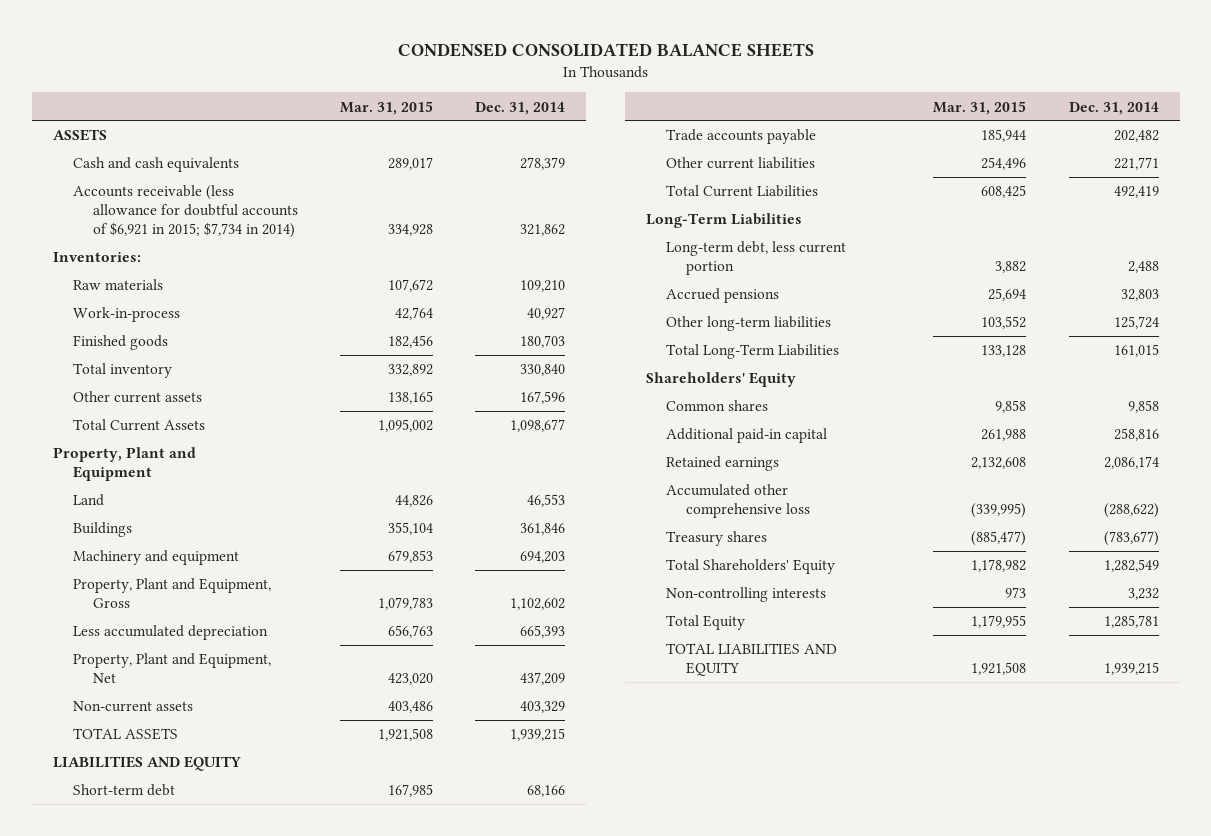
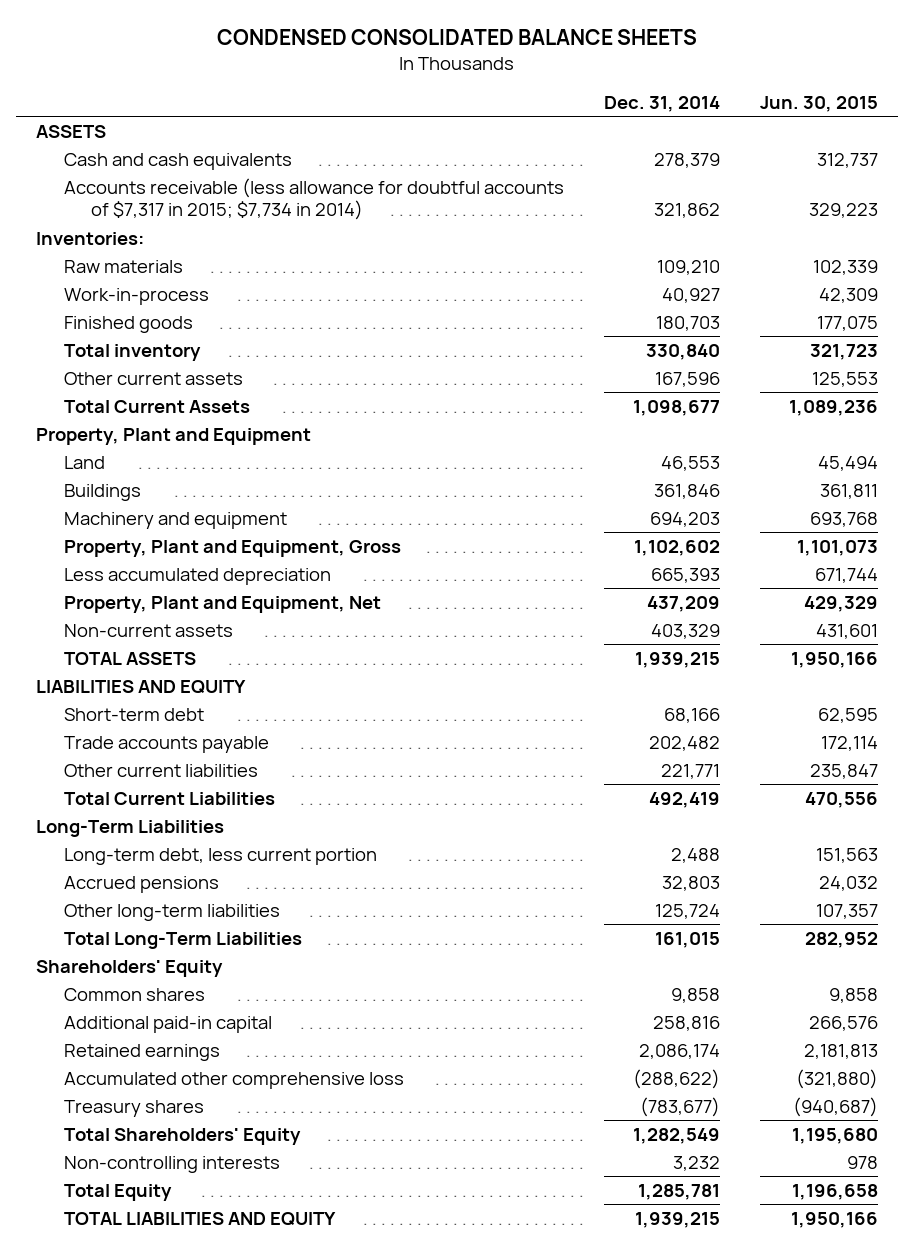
- | Mar. 31, 2015 | Dec. 31, 2014
+ | Dec. 31, 2014 | Jun. 30, 2015
- Accounts receivable (less allowance for doubtful accounts of $6,921 in 2015; $7,734 in 2014) | 334,928 | 321,862
+ Accounts receivable (less allowance for doubtful accounts of $7,317 in 2015; $7,734 in 2014) | 321,862 | 329,223

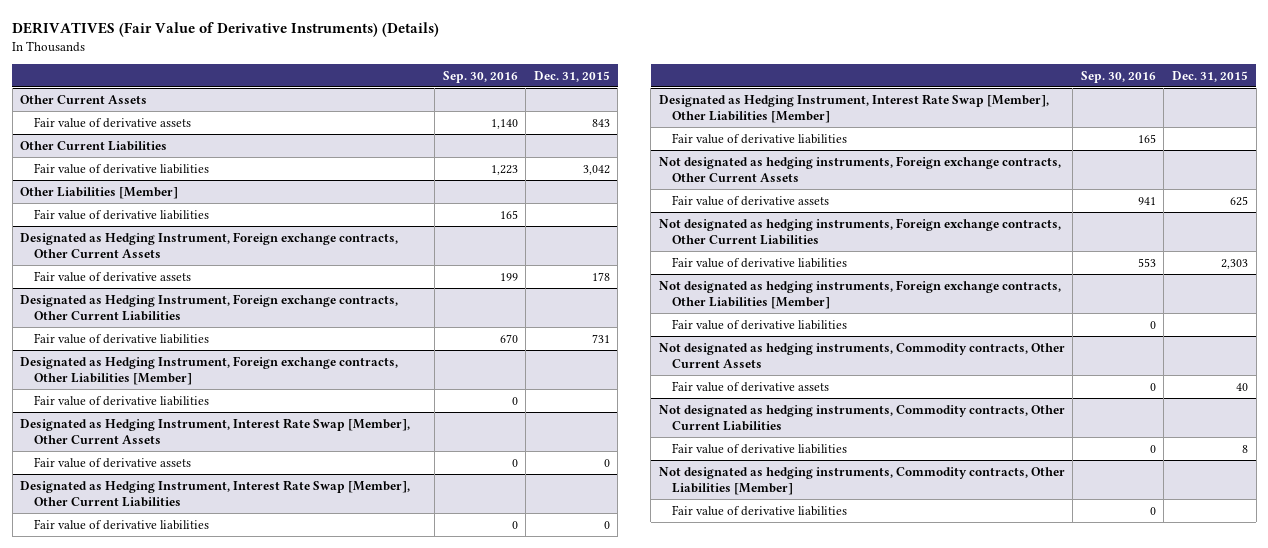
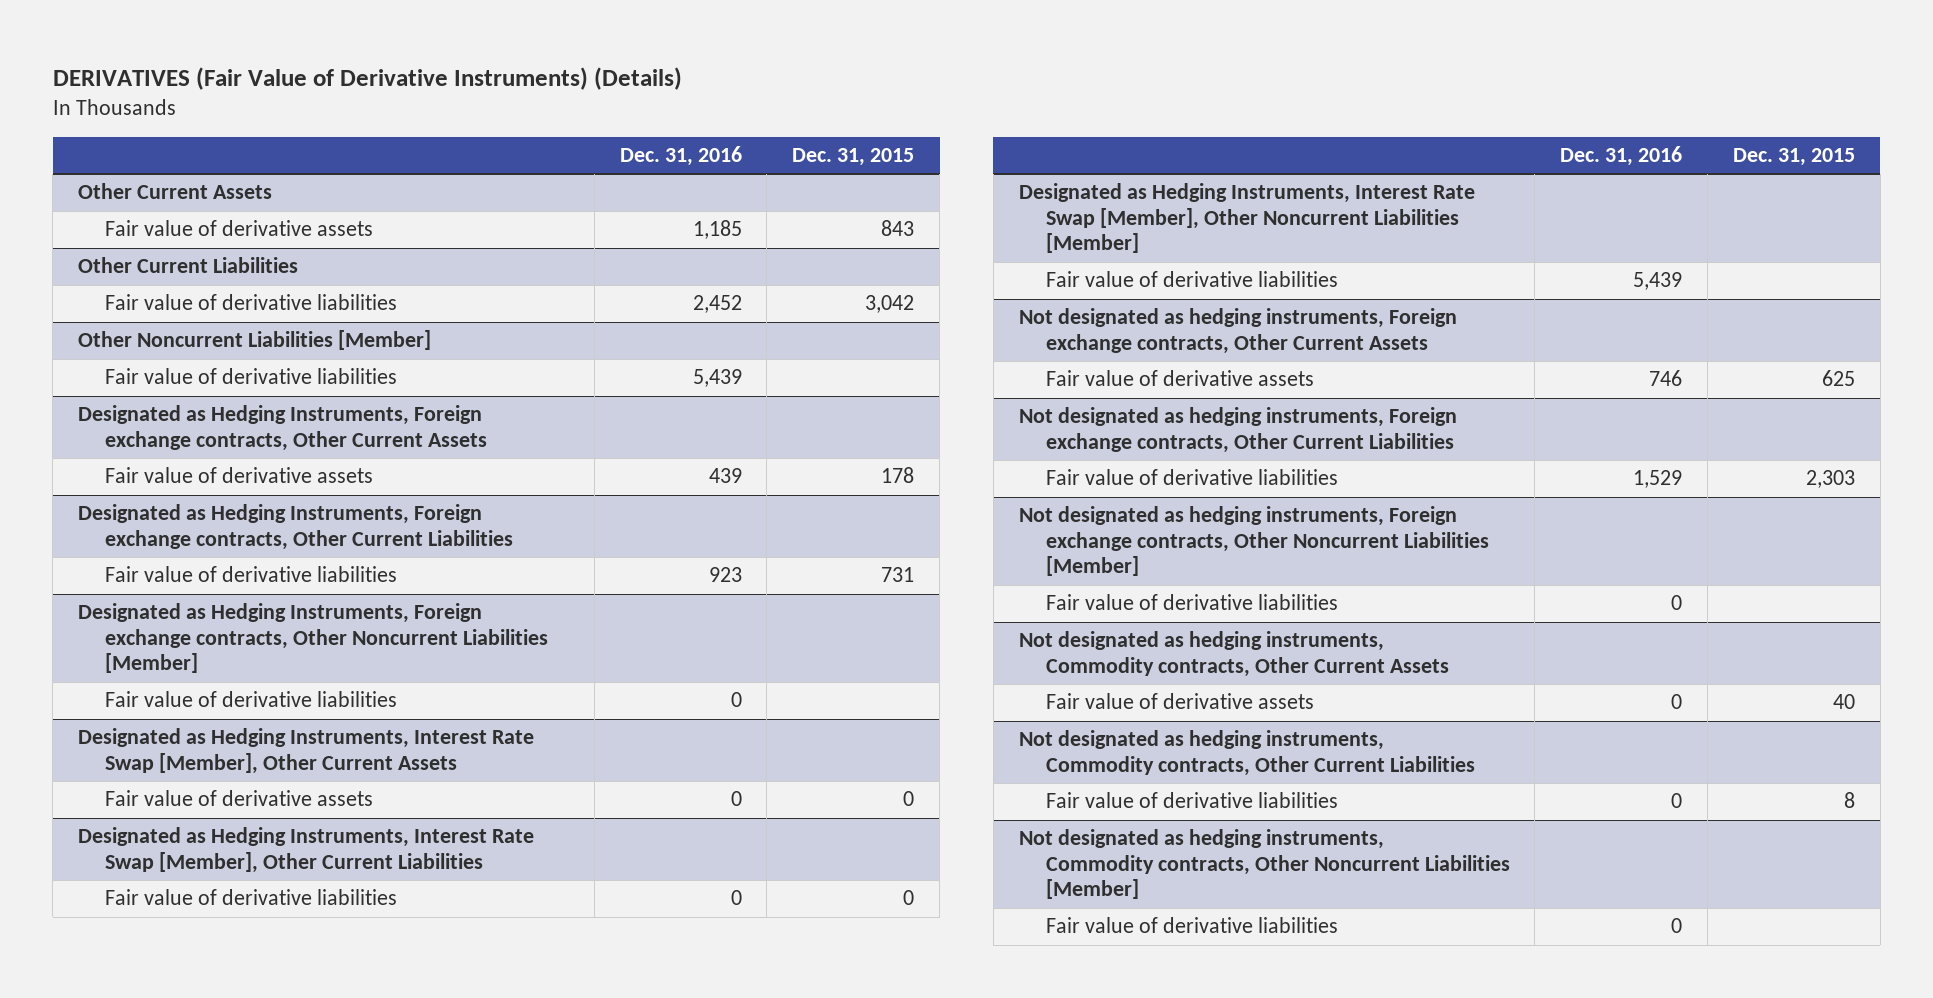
- | Sep. 30, 2016 | Dec. 31, 2015
+ | Dec. 31, 2016 | Dec. 31, 2015
- Other Liabilities [Member]
+ Other Noncurrent Liabilities [Member]
- Designated as Hedging Instrument, Foreign exchange contracts, Other Current Assets
+ Designated as Hedging Instruments, Foreign exchange contracts, Other Current Assets
- Designated as Hedging Instrument, Foreign exchange contracts, Other Current Liabilities
+ Designated as Hedging Instruments, Foreign exchange contracts, Other Current Liabilities
- Designated as Hedging Instrument, Foreign exchange contracts, Other Liabilities [Member]
+ Designated as Hedging Instruments, Foreign exchange contracts, Other Noncurrent Liabilities [Member]
- Designated as Hedging Instrument, Interest Rate Swap [Member], Other Current Assets
+ Designated as Hedging Instruments, Interest Rate Swap [Member], Other Current Assets
- Designated as Hedging Instrument, Interest Rate Swap [Member], Other Current Liabilities
+ Designated as Hedging Instruments, Interest Rate Swap [Member], Other Current Liabilities
- Designated as Hedging Instrument, Interest Rate Swap [Member], Other Liabilities [Member]
+ Designated as Hedging Instruments, Interest Rate Swap [Member], Other Noncurrent Liabilities [Member]
- Not designated as hedging instruments, Foreign exchange contracts, Other Liabilities [Member]
+ Not designated as hedging instruments, Foreign exchange contracts, Other Noncurrent Liabilities [Member]
- Not designated as hedging instruments, Commodity contracts, Other Liabilities [Member]
+ Not designated as hedging instruments, Commodity contracts, Other Noncurrent Liabilities [Member]

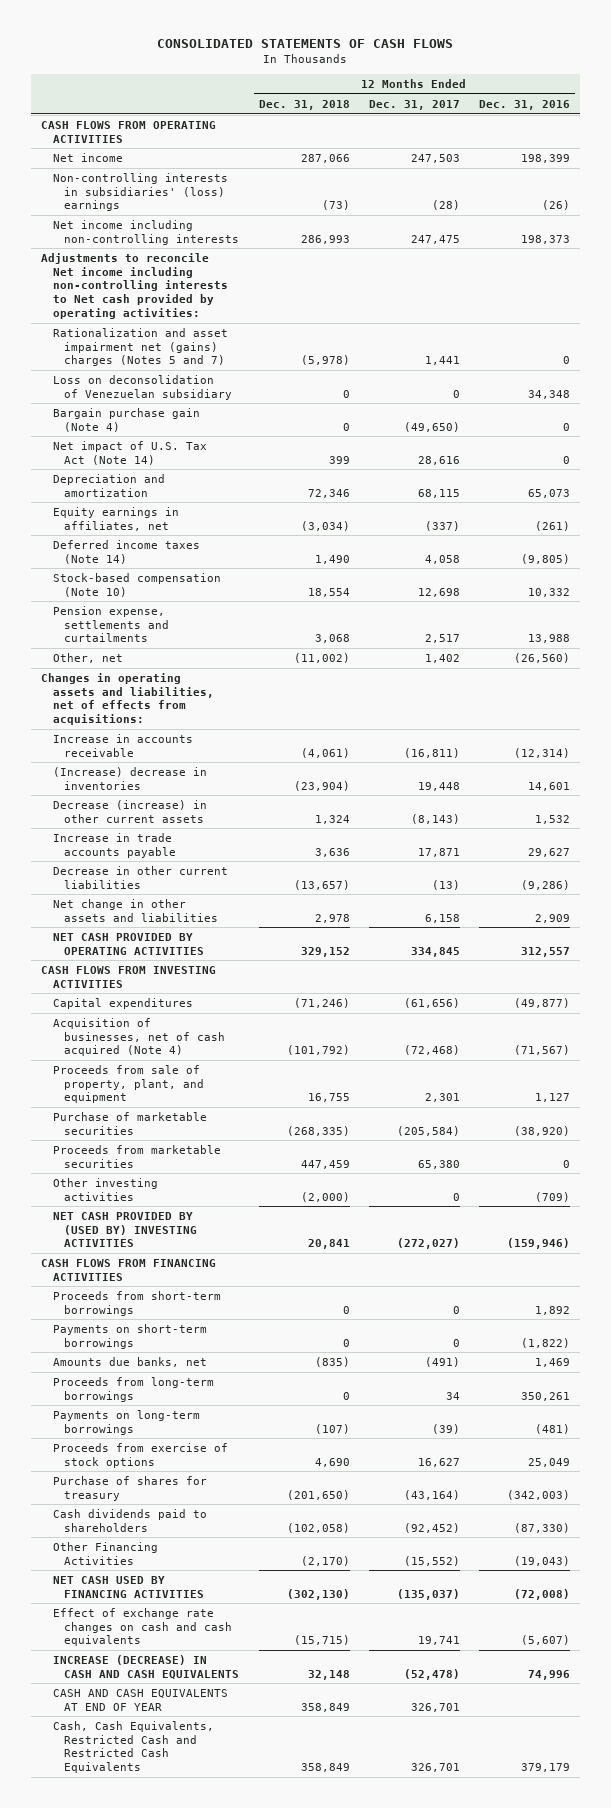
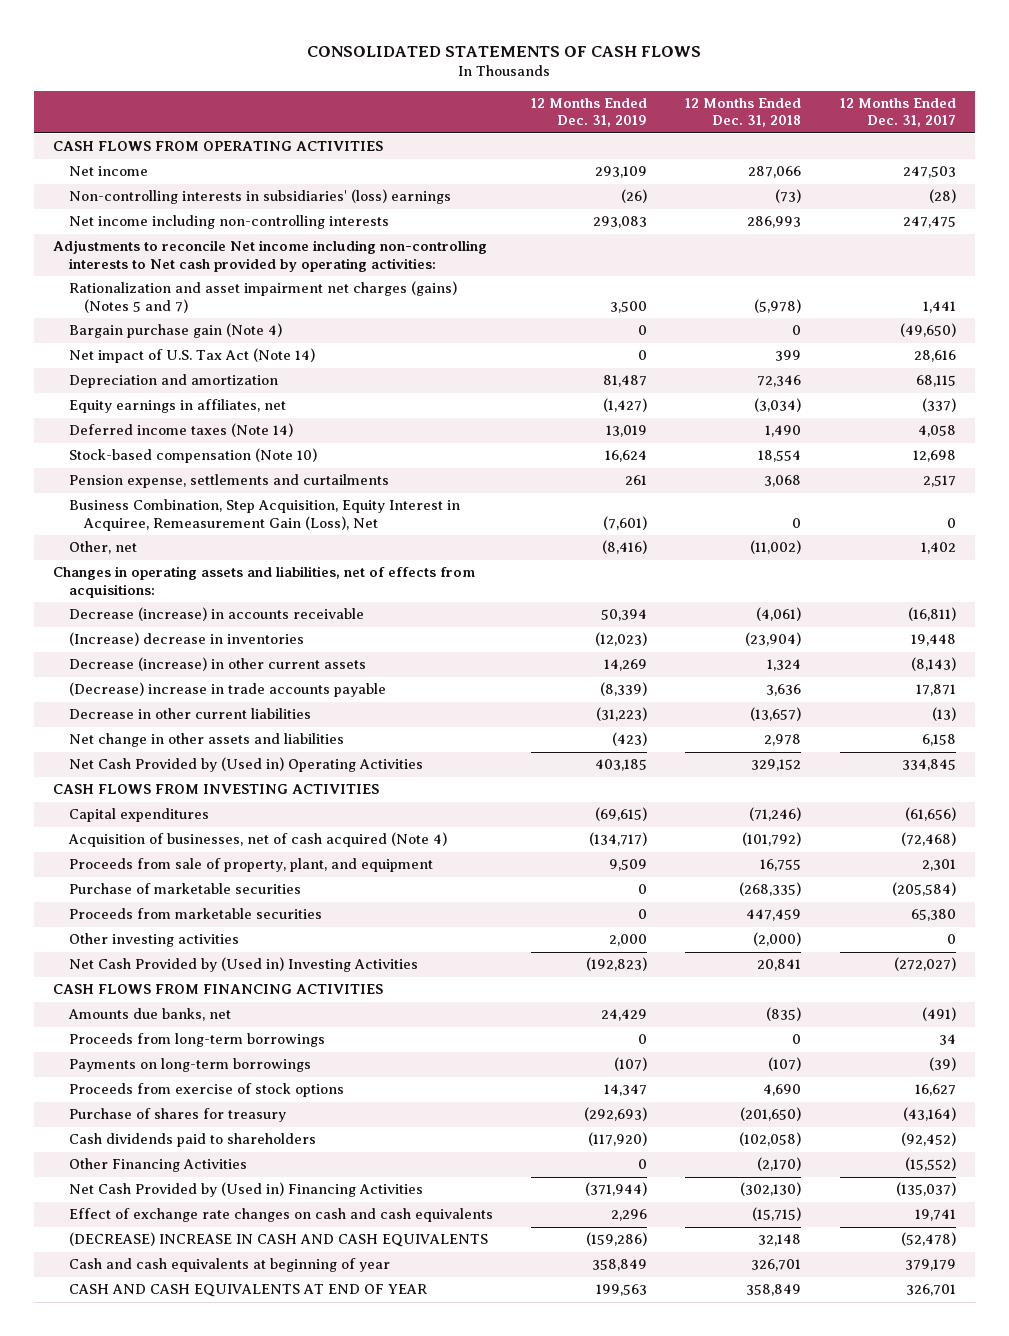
- | 12 Months Ended Dec. 31, 2018 | 12 Months Ended Dec. 31, 2017 | 12 Months Ended Dec. 31, 2016
+ | 12 Months Ended Dec. 31, 2019 | 12 Months Ended Dec. 31, 2018 | 12 Months Ended Dec. 31, 2017
- Rationalization and asset impairment net (gains) charges (Notes 5 and 7) | (5,978) | 1,441 | 0
- Loss on deconsolidation of Venezuelan subsidiary | 0 | 0 | 34,348
+ Rationalization and asset impairment net charges (gains) (Notes 5 and 7) | 3,500 | (5,978) | 1,441
+ Business Combination, Step Acquisition, Equity Interest in Acquiree, Remeasurement Gain (Loss), Net | (7,601) | 0 | 0
- Increase in accounts receivable | (4,061) | (16,811) | (12,314)
+ Decrease (increase) in accounts receivable | 50,394 | (4,061) | (16,811)
- Increase in trade accounts payable | 3,636 | 17,871 | 29,627
+ (Decrease) increase in trade accounts payable | (8,339) | 3,636 | 17,871
- NET CASH PROVIDED BY OPERATING ACTIVITIES | 329,152 | 334,845 | 312,557
+ Net Cash Provided by (Used in) Operating Activities | 403,185 | 329,152 | 334,845
- NET CASH PROVIDED BY (USED BY) INVESTING ACTIVITIES | 20,841 | (272,027) | (159,946)
+ Net Cash Provided by (Used in) Investing Activities | (192,823) | 20,841 | (272,027)
- Proceeds from short-term borrowings | 0 | 0 | 1,892
- Payments on short-term borrowings | 0 | 0 | (1,822)
- NET CASH USED BY FINANCING ACTIVITIES | (302,130) | (135,037) | (72,008)
+ Net Cash Provided by (Used in) Financing Activities | (371,944) | (302,130) | (135,037)
- INCREASE (DECREASE) IN CASH AND CASH EQUIVALENTS | 32,148 | (52,478) | 74,996
+ (DECREASE) INCREASE IN CASH AND CASH EQUIVALENTS | (159,286) | 32,148 | (52,478)
+ Cash and cash equivalents at beginning of year | 358,849 | 326,701 | 379,179
- Cash, Cash Equivalents, Restricted Cash and Restricted Cash Equivalents | 358,849 | 326,701 | 379,179

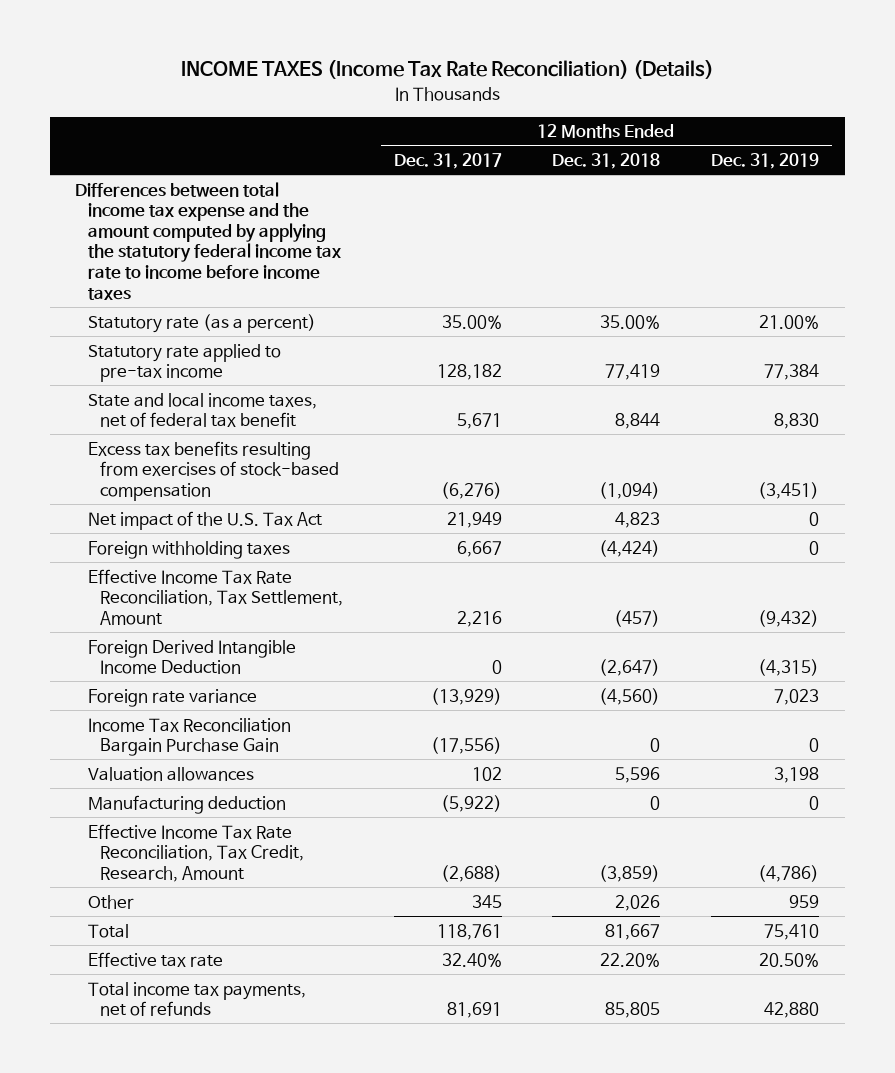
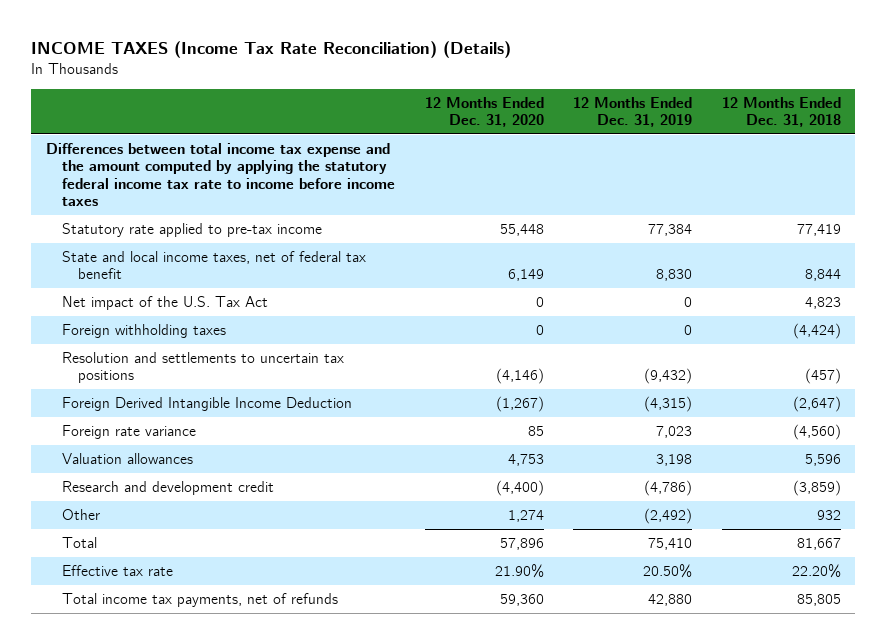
- | 12 Months Ended Dec. 31, 2017 | 12 Months Ended Dec. 31, 2018 | 12 Months Ended Dec. 31, 2019
+ | 12 Months Ended Dec. 31, 2020 | 12 Months Ended Dec. 31, 2019 | 12 Months Ended Dec. 31, 2018
- Statutory rate (as a percent) | 35.00% | 35.00% | 21.00%
- Excess tax benefits resulting from exercises of stock-based compensation | (6,276) | (1,094) | (3,451)
- Effective Income Tax Rate Reconciliation, Tax Settlement, Amount | 2,216 | (457) | (9,432)
+ Resolution and settlements to uncertain tax positions | (4,146) | (9,432) | (457)
- Income Tax Reconciliation Bargain Purchase Gain | (17,556) | 0 | 0
- Manufacturing deduction | (5,922) | 0 | 0
- Effective Income Tax Rate Reconciliation, Tax Credit, Research, Amount | (2,688) | (3,859) | (4,786)
- Other | 345 | 2,026 | 959
+ Research and development credit | (4,400) | (4,786) | (3,859)
+ Other | 1,274 | (2,492) | 932

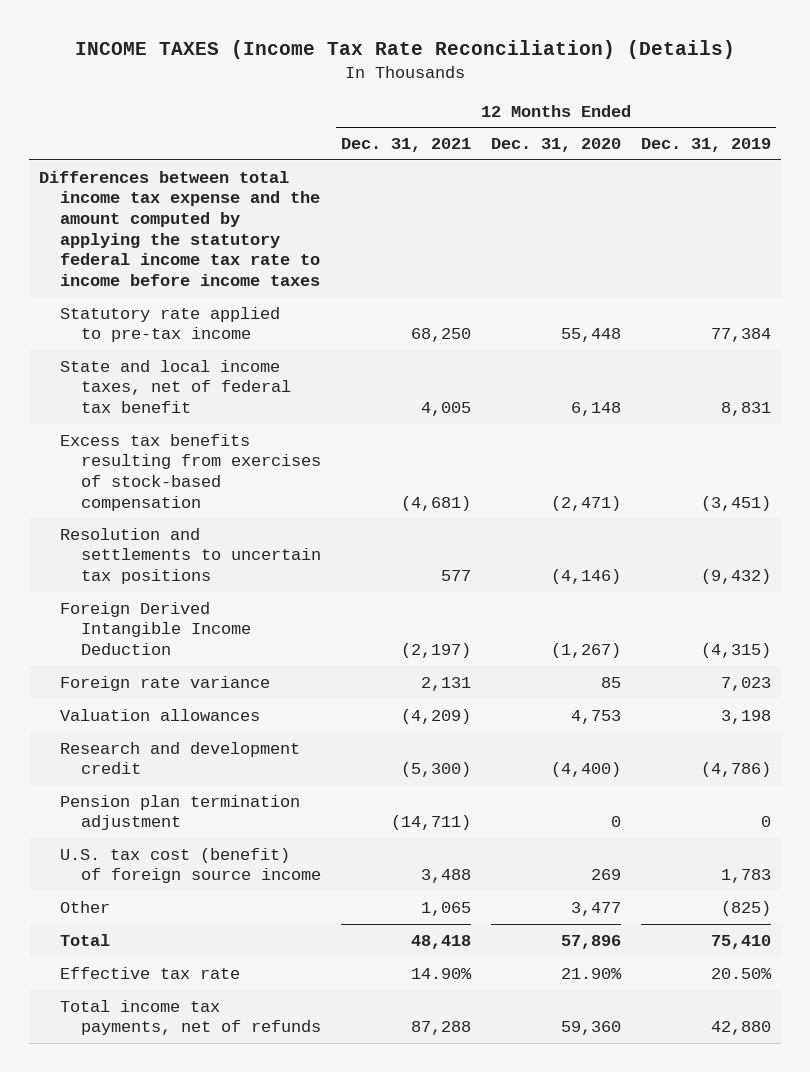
- | 12 Months Ended Dec. 31, 2020 | 12 Months Ended Dec. 31, 2019 | 12 Months Ended Dec. 31, 2018
+ | 12 Months Ended Dec. 31, 2021 | 12 Months Ended Dec. 31, 2020 | 12 Months Ended Dec. 31, 2019
- State and local income taxes, net of federal tax benefit | 6,149 | 8,830 | 8,844
- Net impact of the U.S. Tax Act | 0 | 0 | 4,823
- Foreign withholding taxes | 0 | 0 | (4,424)
+ State and local income taxes, net of federal tax benefit | 4,005 | 6,148 | 8,831
+ Excess tax benefits resulting from exercises of stock-based compensation | (4,681) | (2,471) | (3,451)
- Other | 1,274 | (2,492) | 932
+ Pension plan termination adjustment | (14,711) | 0 | 0
+ U.S. tax cost (benefit) of foreign source income | 3,488 | 269 | 1,783
+ Other | 1,065 | 3,477 | (825)

